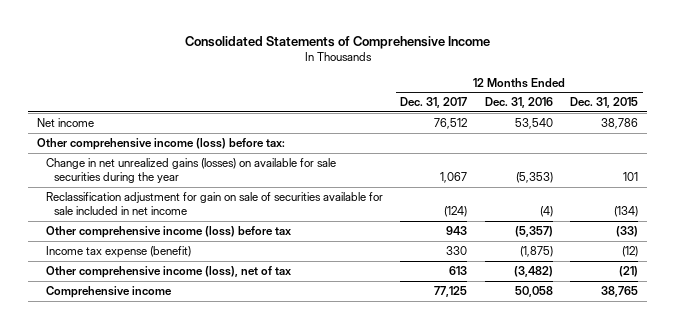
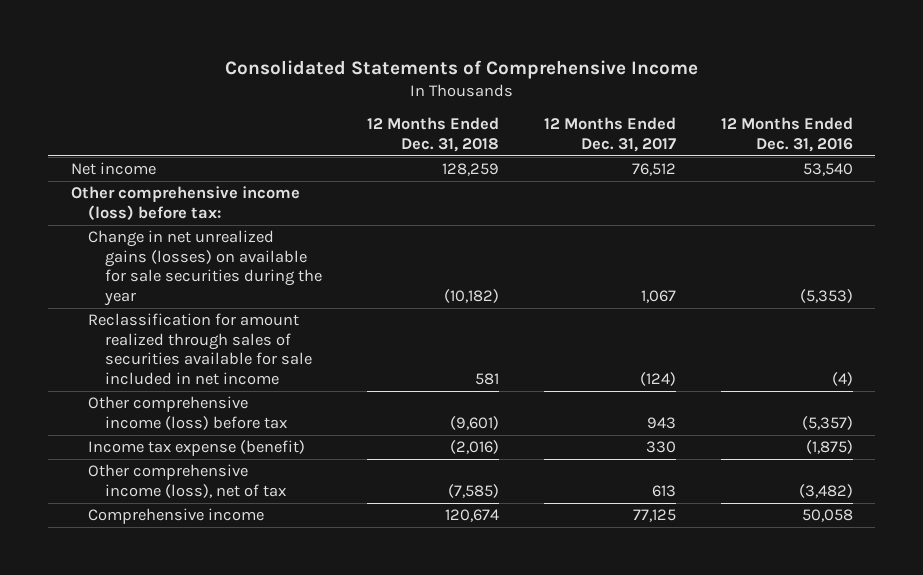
- | 12 Months Ended Dec. 31, 2017 | 12 Months Ended Dec. 31, 2016 | 12 Months Ended Dec. 31, 2015
+ | 12 Months Ended Dec. 31, 2018 | 12 Months Ended Dec. 31, 2017 | 12 Months Ended Dec. 31, 2016
- Reclassification adjustment for gain on sale of securities available for sale included in net income | (124) | (4) | (134)
+ Reclassification for amount realized through sales of securities available for sale included in net income | 581 | (124) | (4)

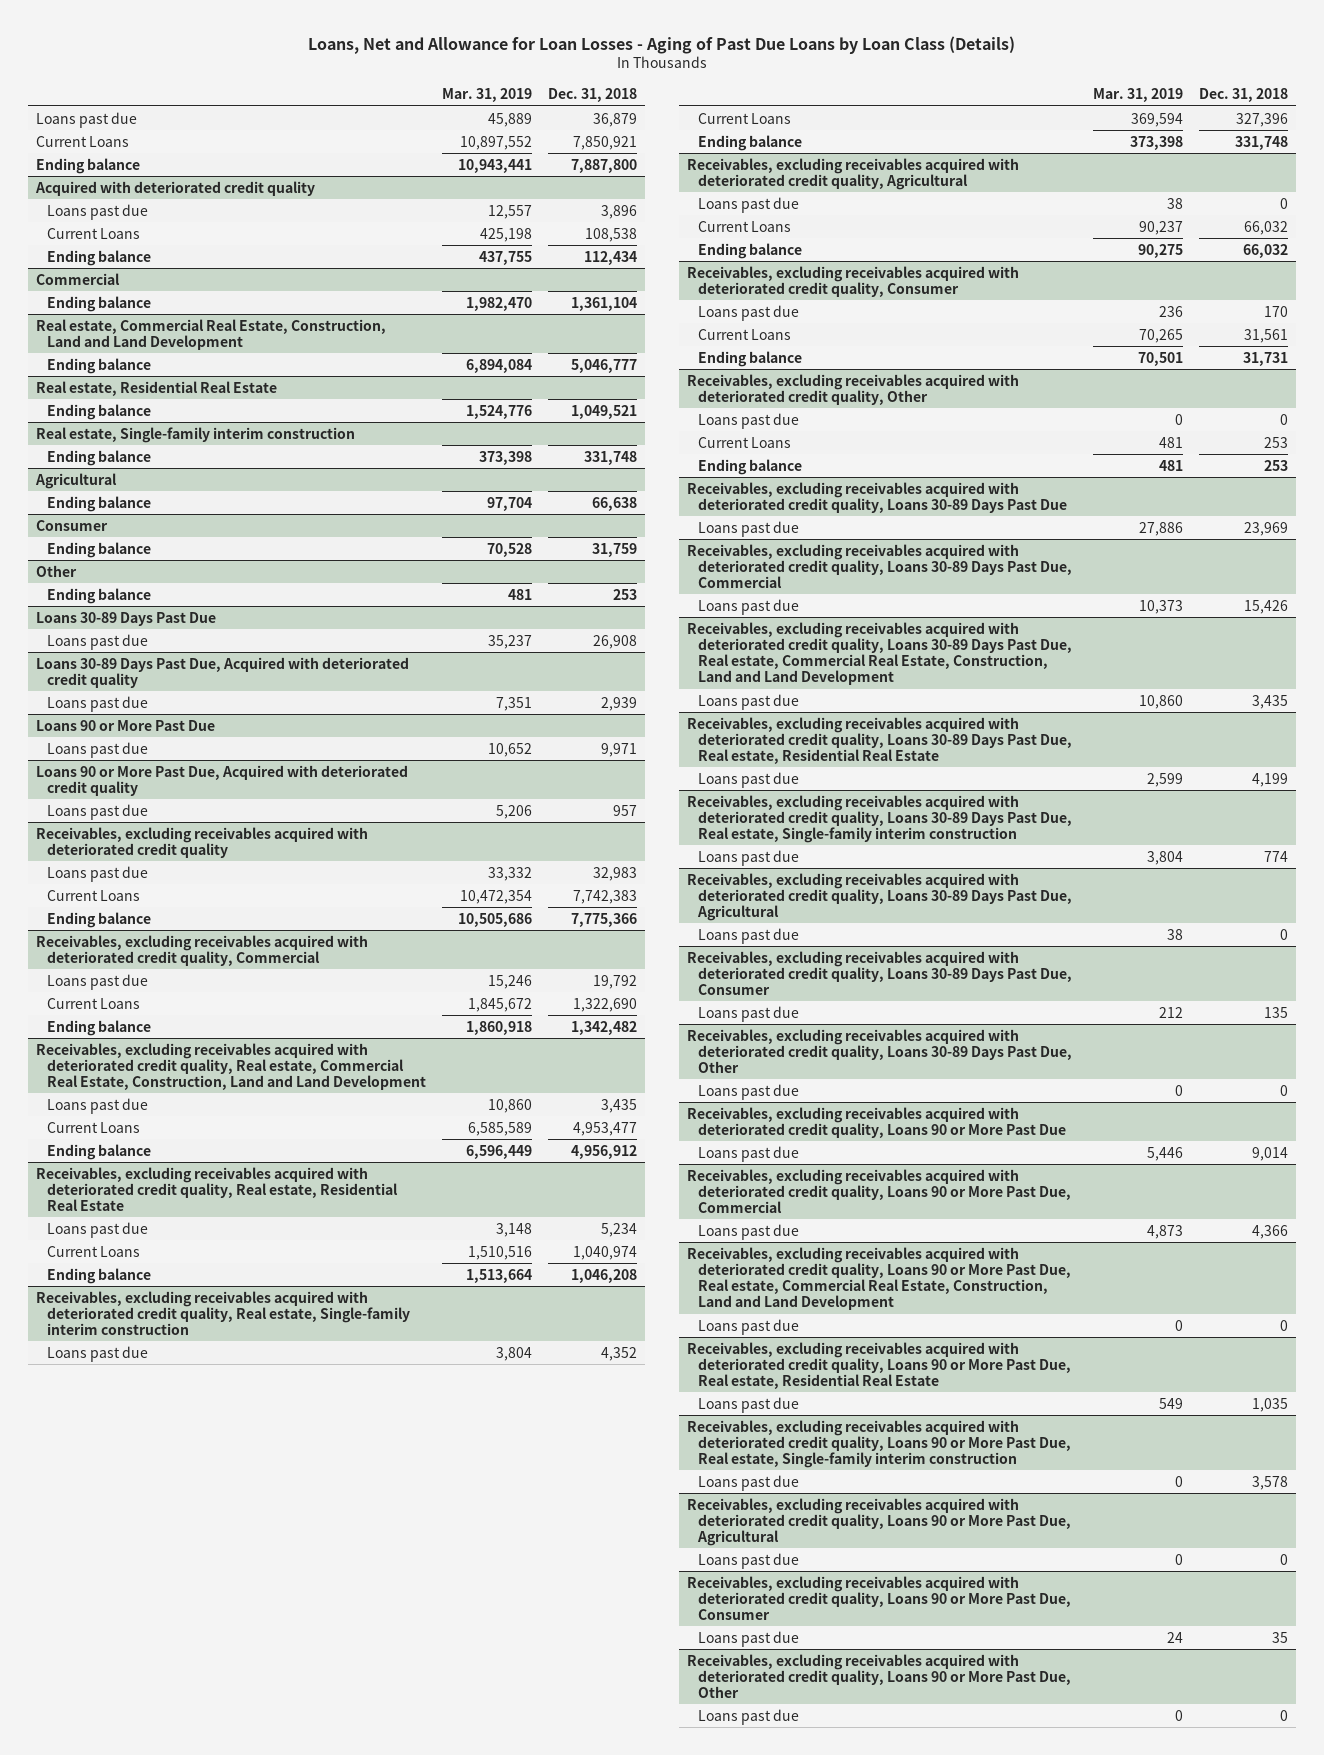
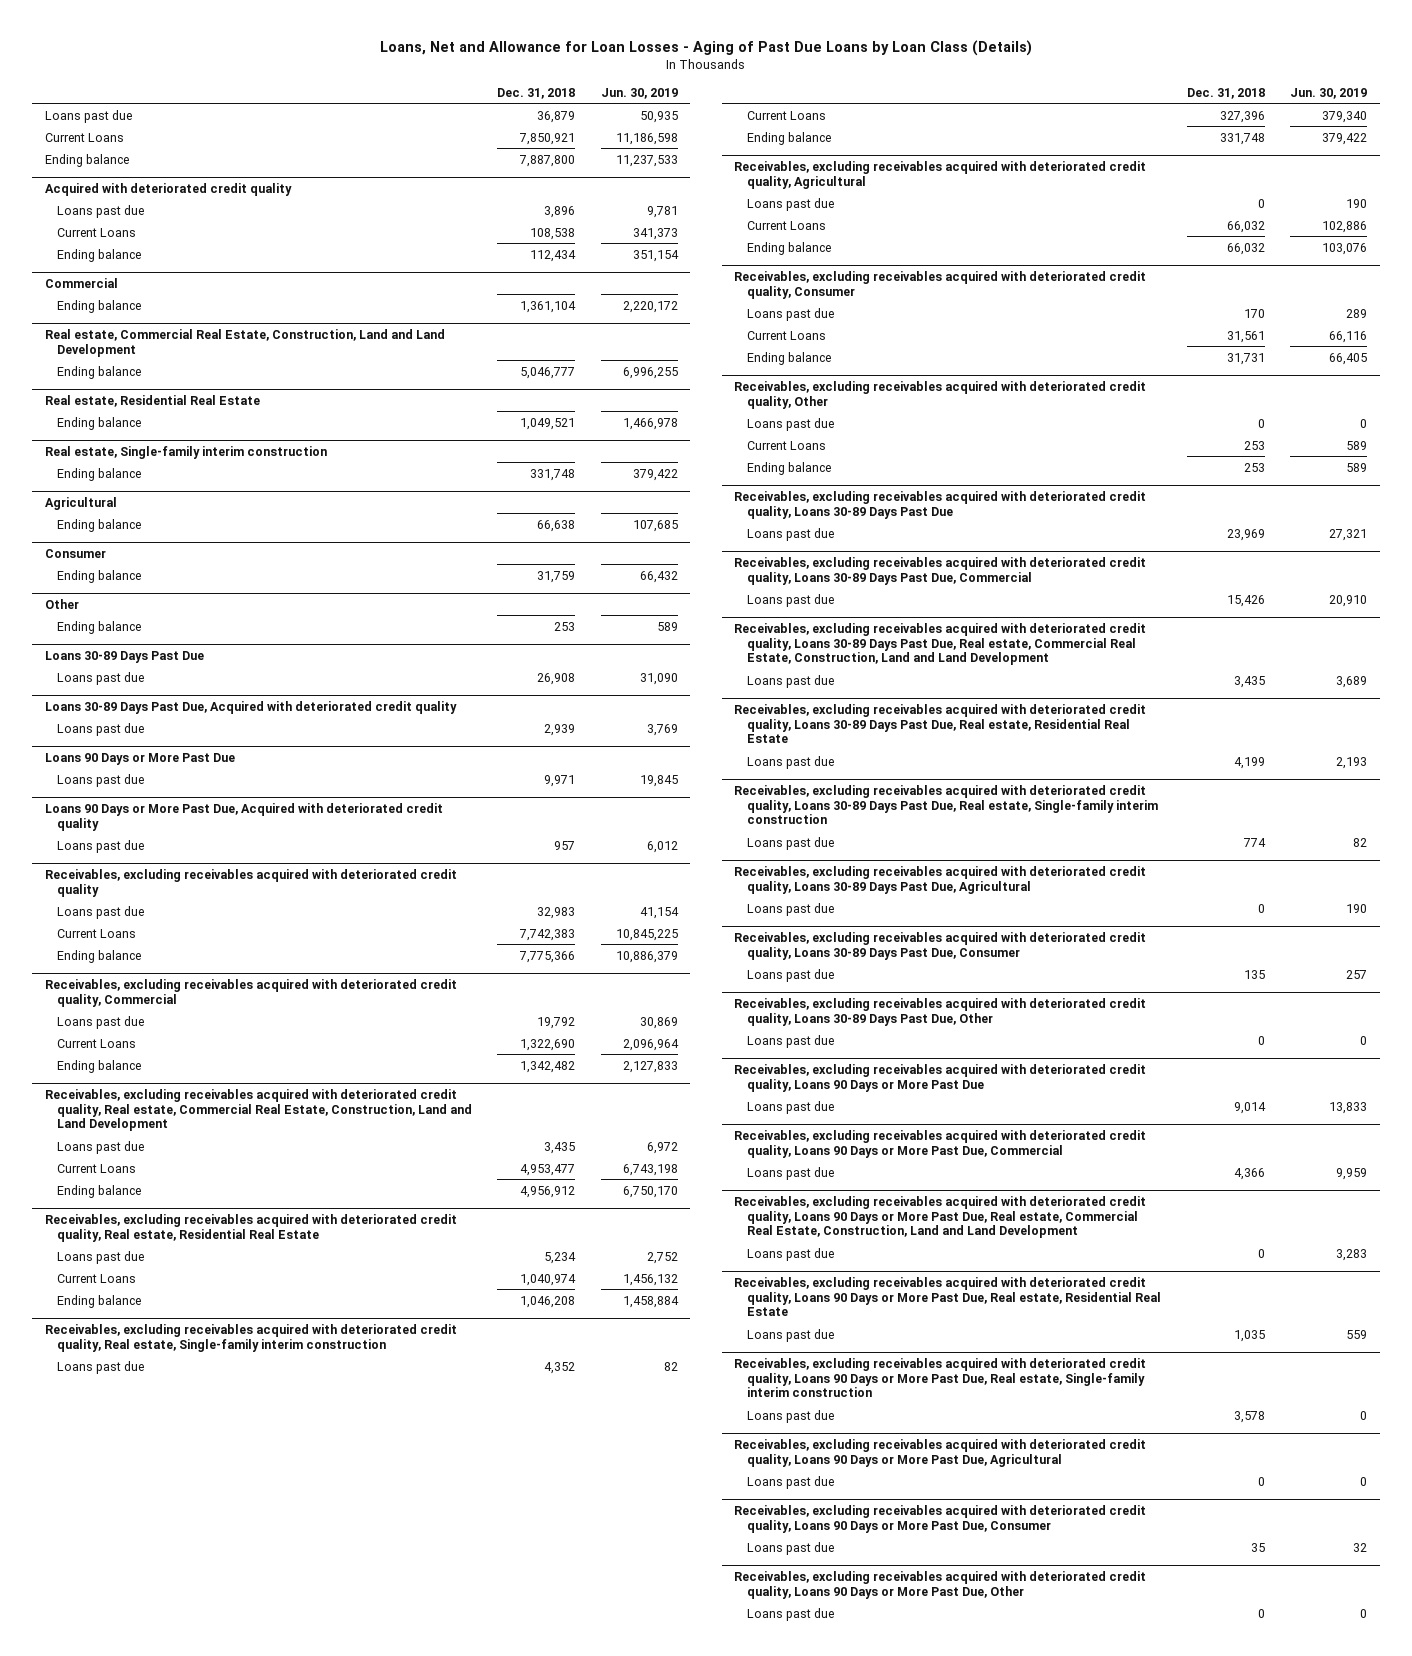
- | Mar. 31, 2019 | Dec. 31, 2018
+ | Dec. 31, 2018 | Jun. 30, 2019
- Loans 90 or More Past Due
+ Loans 90 Days or More Past Due
- Loans 90 or More Past Due, Acquired with deteriorated credit quality
+ Loans 90 Days or More Past Due, Acquired with deteriorated credit quality
- Receivables, excluding receivables acquired with deteriorated credit quality, Loans 90 or More Past Due
+ Receivables, excluding receivables acquired with deteriorated credit quality, Loans 90 Days or More Past Due
- Receivables, excluding receivables acquired with deteriorated credit quality, Loans 90 or More Past Due, Commercial
+ Receivables, excluding receivables acquired with deteriorated credit quality, Loans 90 Days or More Past Due, Commercial
- Receivables, excluding receivables acquired with deteriorated credit quality, Loans 90 or More Past Due, Real estate, Commercial Real Estate, Construction, Land and Land Development
+ Receivables, excluding receivables acquired with deteriorated credit quality, Loans 90 Days or More Past Due, Real estate, Commercial Real Estate, Construction, Land and Land Development
- Receivables, excluding receivables acquired with deteriorated credit quality, Loans 90 or More Past Due, Real estate, Residential Real Estate
+ Receivables, excluding receivables acquired with deteriorated credit quality, Loans 90 Days or More Past Due, Real estate, Residential Real Estate
- Receivables, excluding receivables acquired with deteriorated credit quality, Loans 90 or More Past Due, Real estate, Single-family interim construction
+ Receivables, excluding receivables acquired with deteriorated credit quality, Loans 90 Days or More Past Due, Real estate, Single-family interim construction
- Receivables, excluding receivables acquired with deteriorated credit quality, Loans 90 or More Past Due, Agricultural
+ Receivables, excluding receivables acquired with deteriorated credit quality, Loans 90 Days or More Past Due, Agricultural
- Receivables, excluding receivables acquired with deteriorated credit quality, Loans 90 or More Past Due, Consumer
+ Receivables, excluding receivables acquired with deteriorated credit quality, Loans 90 Days or More Past Due, Consumer
- Receivables, excluding receivables acquired with deteriorated credit quality, Loans 90 or More Past Due, Other
+ Receivables, excluding receivables acquired with deteriorated credit quality, Loans 90 Days or More Past Due, Other

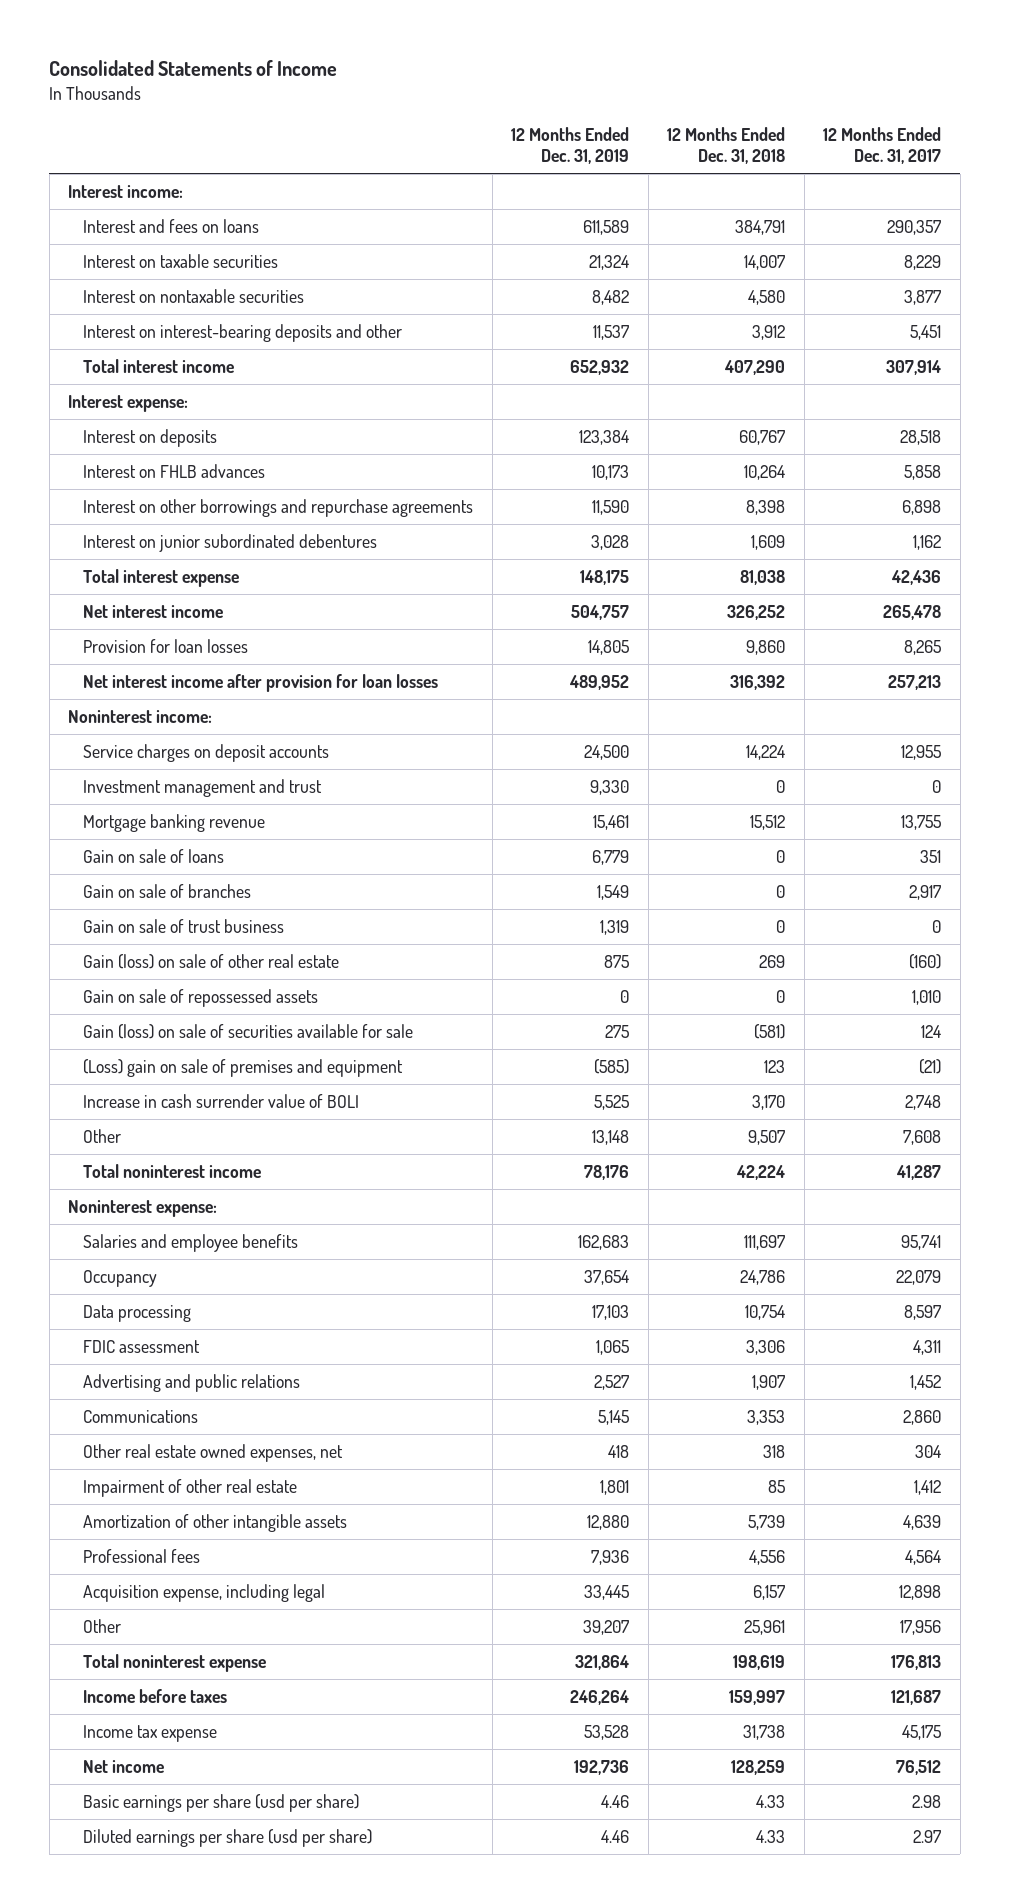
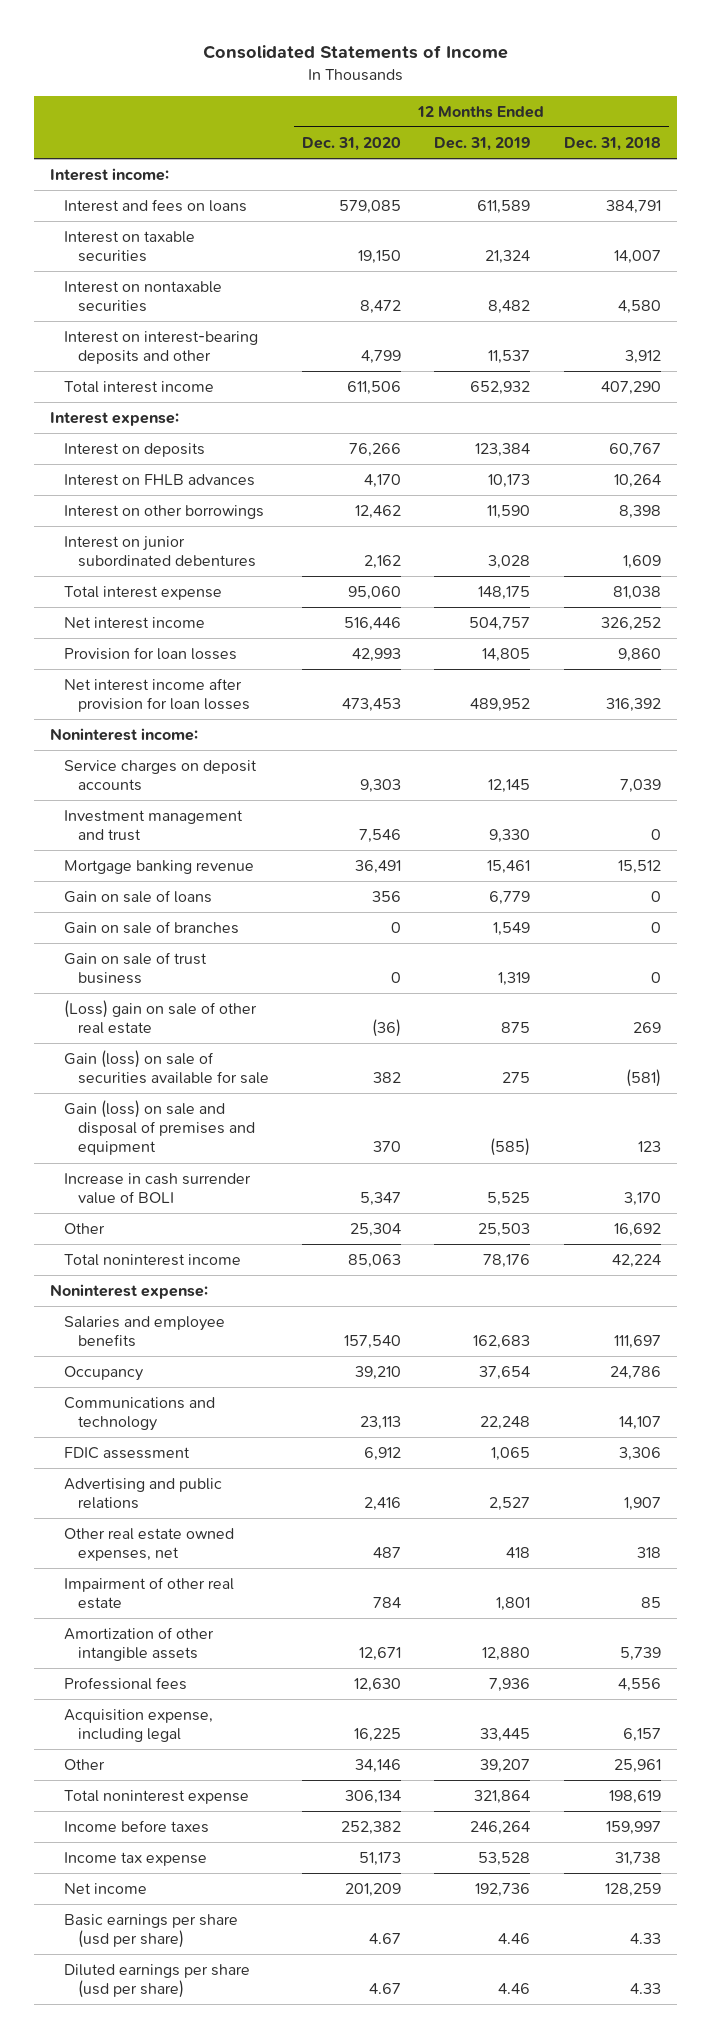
- | 12 Months Ended Dec. 31, 2019 | 12 Months Ended Dec. 31, 2018 | 12 Months Ended Dec. 31, 2017
+ | 12 Months Ended Dec. 31, 2020 | 12 Months Ended Dec. 31, 2019 | 12 Months Ended Dec. 31, 2018
- Interest on other borrowings and repurchase agreements | 11,590 | 8,398 | 6,898
+ Interest on other borrowings | 12,462 | 11,590 | 8,398
- Service charges on deposit accounts | 24,500 | 14,224 | 12,955
+ Service charges on deposit accounts | 9,303 | 12,145 | 7,039
- Gain (loss) on sale of other real estate | 875 | 269 | (160)
- Gain on sale of repossessed assets | 0 | 0 | 1,010
+ (Loss) gain on sale of other real estate | (36) | 875 | 269
- (Loss) gain on sale of premises and equipment | (585) | 123 | (21)
+ Gain (loss) on sale and disposal of premises and equipment | 370 | (585) | 123
- Other | 13,148 | 9,507 | 7,608
+ Other | 25,304 | 25,503 | 16,692
- Data processing | 17,103 | 10,754 | 8,597
+ Communications and technology | 23,113 | 22,248 | 14,107
- Communications | 5,145 | 3,353 | 2,860

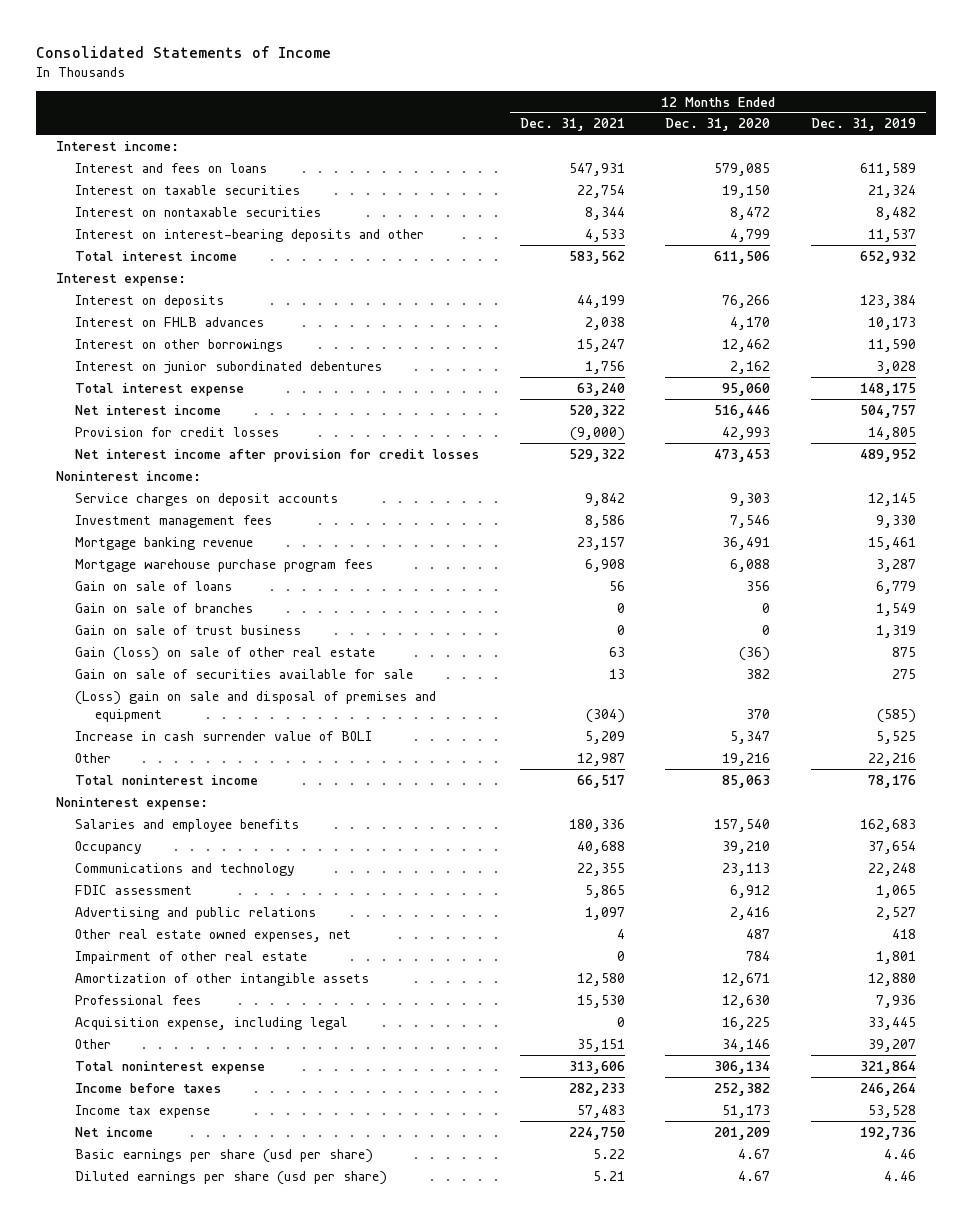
- | 12 Months Ended Dec. 31, 2020 | 12 Months Ended Dec. 31, 2019 | 12 Months Ended Dec. 31, 2018
+ | 12 Months Ended Dec. 31, 2021 | 12 Months Ended Dec. 31, 2020 | 12 Months Ended Dec. 31, 2019
- Provision for loan losses | 42,993 | 14,805 | 9,860
- Net interest income after provision for loan losses | 473,453 | 489,952 | 316,392
+ Provision for credit losses | (9,000) | 42,993 | 14,805
+ Net interest income after provision for credit losses | 529,322 | 473,453 | 489,952
- Investment management and trust | 7,546 | 9,330 | 0
+ Investment management fees | 8,586 | 7,546 | 9,330
+ Mortgage warehouse purchase program fees | 6,908 | 6,088 | 3,287
- (Loss) gain on sale of other real estate | (36) | 875 | 269
- Gain (loss) on sale of securities available for sale | 382 | 275 | (581)
- Gain (loss) on sale and disposal of premises and equipment | 370 | (585) | 123
+ Gain (loss) on sale of other real estate | 63 | (36) | 875
+ Gain on sale of securities available for sale | 13 | 382 | 275
+ (Loss) gain on sale and disposal of premises and equipment | (304) | 370 | (585)
- Other | 25,304 | 25,503 | 16,692
+ Other | 12,987 | 19,216 | 22,216

